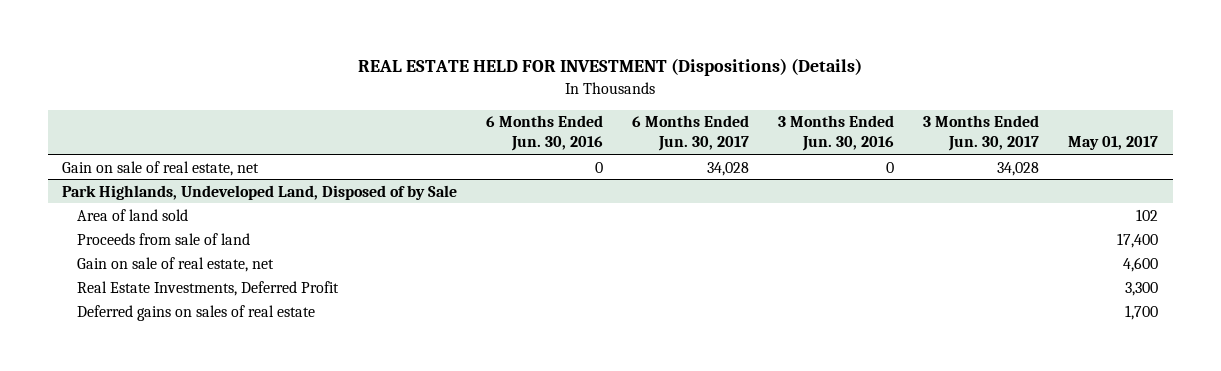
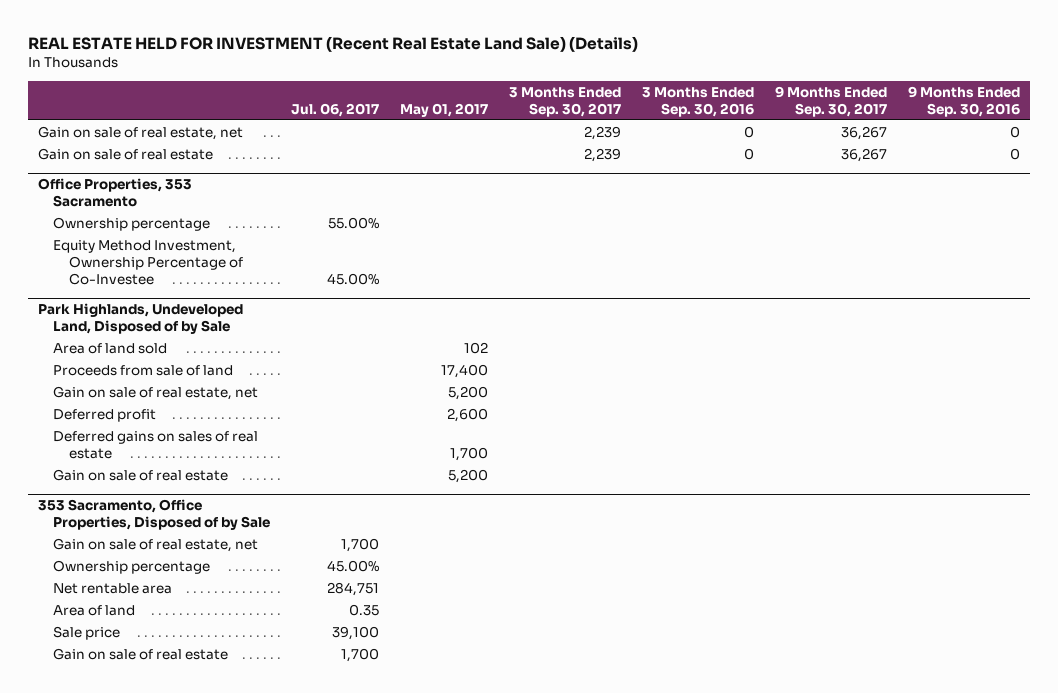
- REAL ESTATE HELD FOR INVESTMENT (Dispositions) (Details)
+ REAL ESTATE HELD FOR INVESTMENT (Recent Real Estate Land Sale) (Details)
- | 6 Months Ended Jun. 30, 2016 | 6 Months Ended Jun. 30, 2017 | 3 Months Ended Jun. 30, 2016 | 3 Months Ended Jun. 30, 2017 | May 01, 2017
+ | Jul. 06, 2017 | May 01, 2017 | 3 Months Ended Sep. 30, 2017 | 3 Months Ended Sep. 30, 2016 | 9 Months Ended Sep. 30, 2017 | 9 Months Ended Sep. 30, 2016
+ Gain on sale of real estate | | | 2,239 | 0 | 36,267 | 0
+ Office Properties, 353 Sacramento
+ Ownership percentage | 55.00% | | | | |
+ Equity Method Investment, Ownership Percentage of Co-Investee | 45.00% | | | | |
@ Park Highlands, Undeveloped Land, Disposed of by Sale
- Gain on sale of real estate, net | | | | | 4,600
- Real Estate Investments, Deferred Profit | | | | | 3,300
+ Gain on sale of real estate, net | | 5,200 | | | |
+ Deferred profit | | 2,600 | | | |
+ Gain on sale of real estate | | 5,200 | | | |
+ 353 Sacramento, Office Properties, Disposed of by Sale
+ Gain on sale of real estate, net | 1,700 | | | | |
+ Ownership percentage | 45.00% | | | | |
+ Net rentable area | 284,751 | | | | |
+ Area of land | 0.35 | | | | |
+ Sale price | 39,100 | | | | |
+ Gain on sale of real estate | 1,700 | | | | |

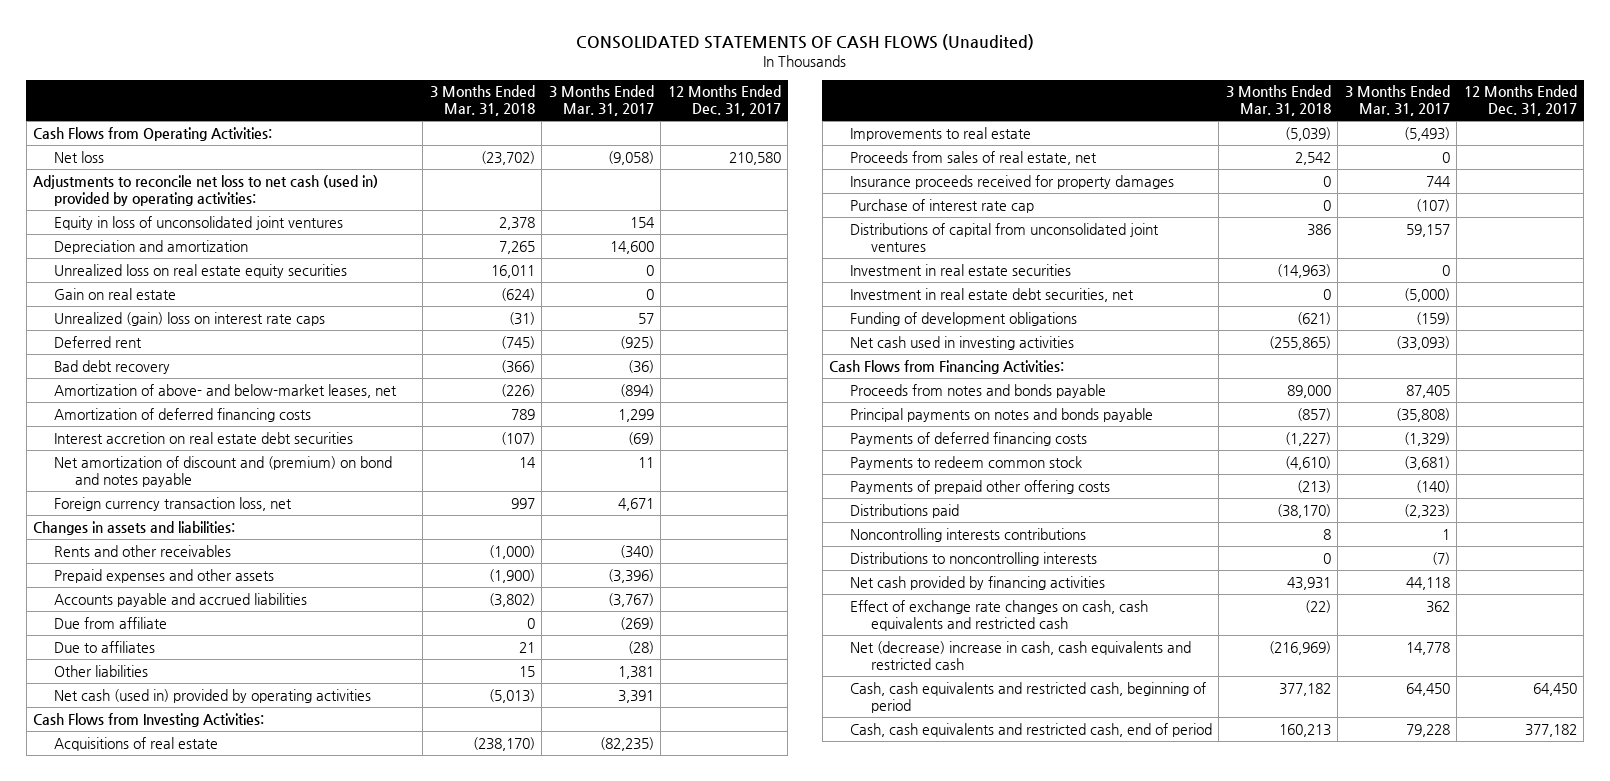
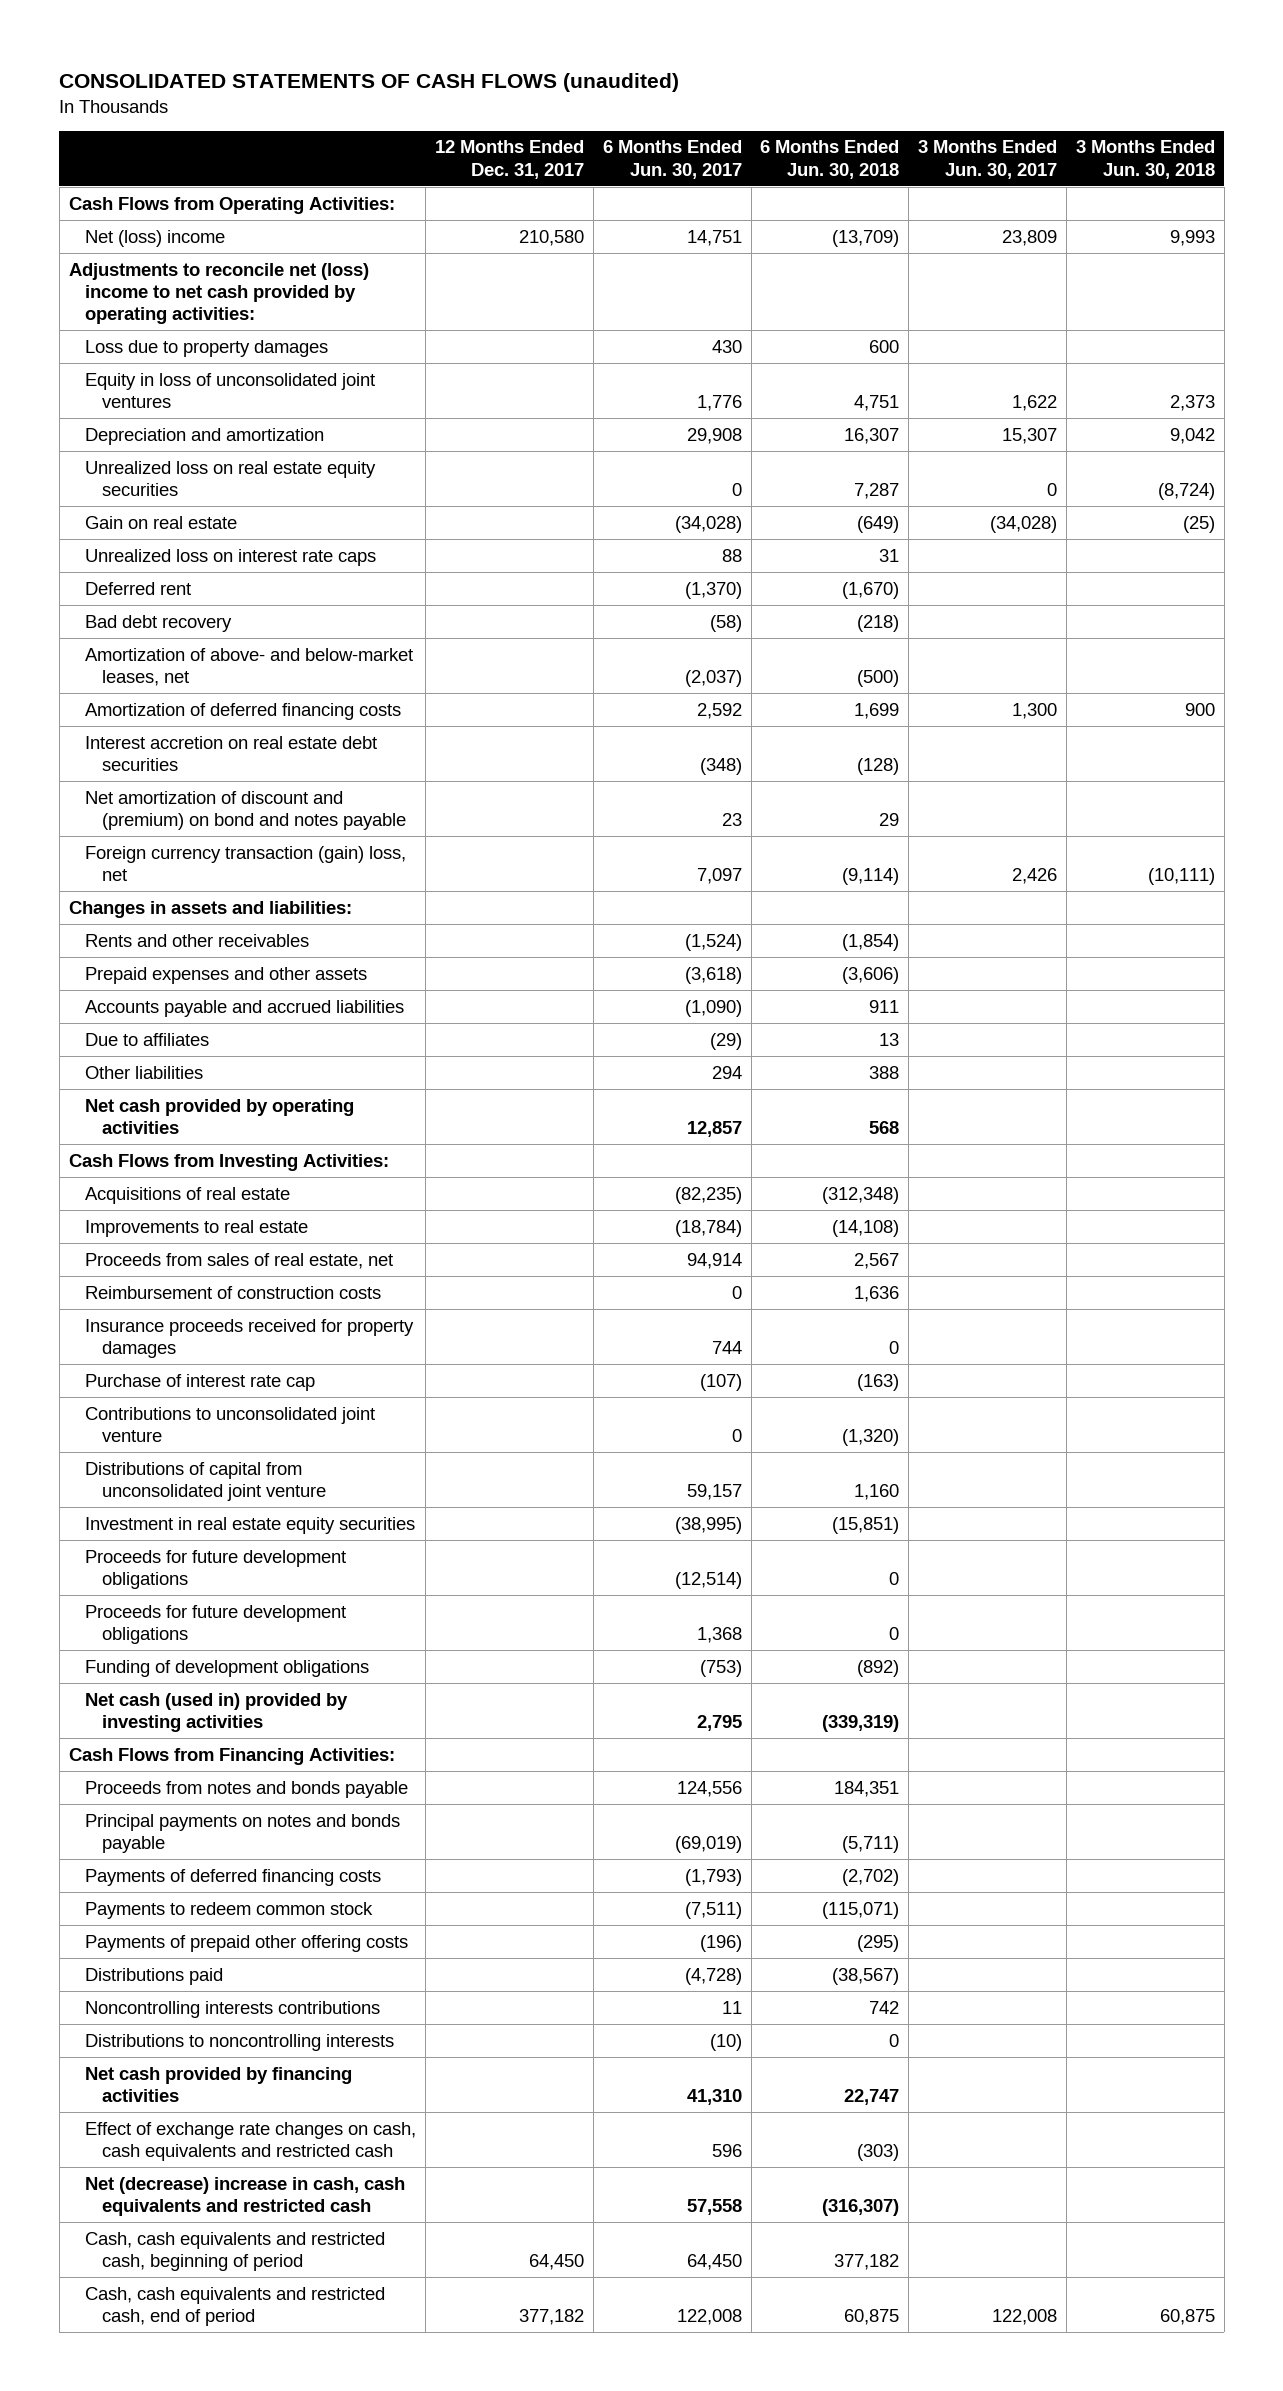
- CONSOLIDATED STATEMENTS OF CASH FLOWS (Unaudited)
+ CONSOLIDATED STATEMENTS OF CASH FLOWS (unaudited)
- | 3 Months Ended Mar. 31, 2018 | 3 Months Ended Mar. 31, 2017 | 12 Months Ended Dec. 31, 2017
+ | 12 Months Ended Dec. 31, 2017 | 6 Months Ended Jun. 30, 2017 | 6 Months Ended Jun. 30, 2018 | 3 Months Ended Jun. 30, 2017 | 3 Months Ended Jun. 30, 2018
- Net loss | (23,702) | (9,058) | 210,580
- Adjustments to reconcile net loss to net cash (used in) provided by operating activities:
+ Net (loss) income | 210,580 | 14,751 | (13,709) | 23,809 | 9,993
+ Adjustments to reconcile net (loss) income to net cash provided by operating activities:
+ Loss due to property damages | | 430 | 600 | |
- Unrealized (gain) loss on interest rate caps | (31) | 57 |
+ Unrealized loss on interest rate caps | | 88 | 31 | |
- Foreign currency transaction loss, net | 997 | 4,671 |
+ Foreign currency transaction (gain) loss, net | | 7,097 | (9,114) | 2,426 | (10,111)
- Due from affiliate | 0 | (269) |
- Net cash (used in) provided by operating activities | (5,013) | 3,391 |
+ Net cash provided by operating activities | | 12,857 | 568 | |
+ Reimbursement of construction costs | | 0 | 1,636 | |
- Distributions of capital from unconsolidated joint ventures | 386 | 59,157 |
- Investment in real estate securities | (14,963) | 0 |
- Investment in real estate debt securities, net | 0 | (5,000) |
+ Contributions to unconsolidated joint venture | | 0 | (1,320) | |
+ Distributions of capital from unconsolidated joint venture | | 59,157 | 1,160 | |
+ Investment in real estate equity securities | | (38,995) | (15,851) | |
+ Proceeds for future development obligations | | (12,514) | 0 | |
+ Proceeds for future development obligations | | 1,368 | 0 | |
- Net cash used in investing activities | (255,865) | (33,093) |
+ Net cash (used in) provided by investing activities | | 2,795 | (339,319) | |

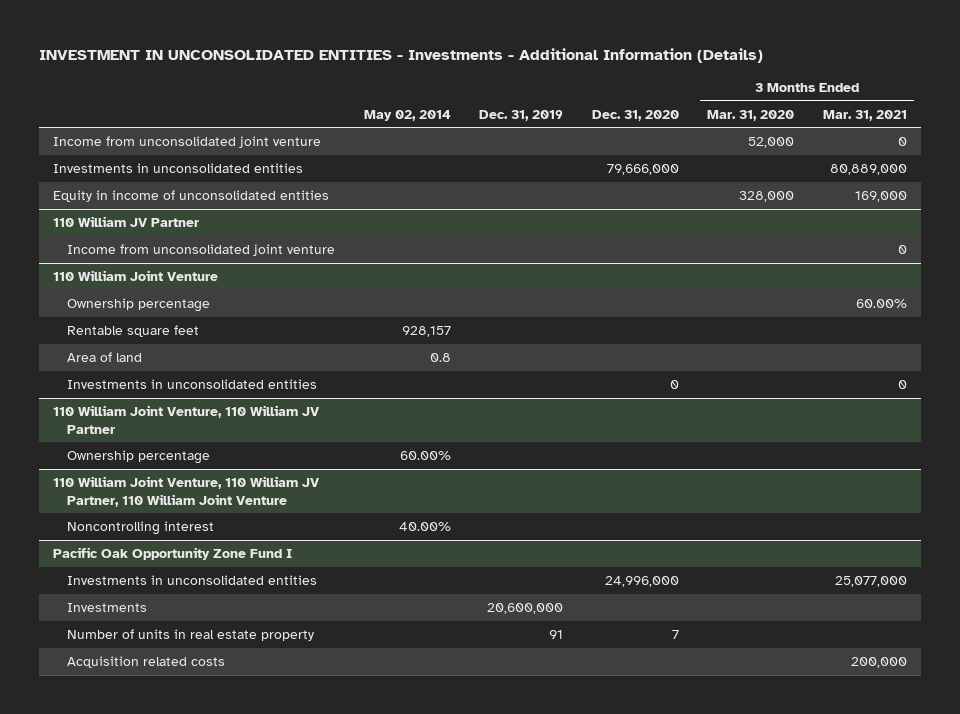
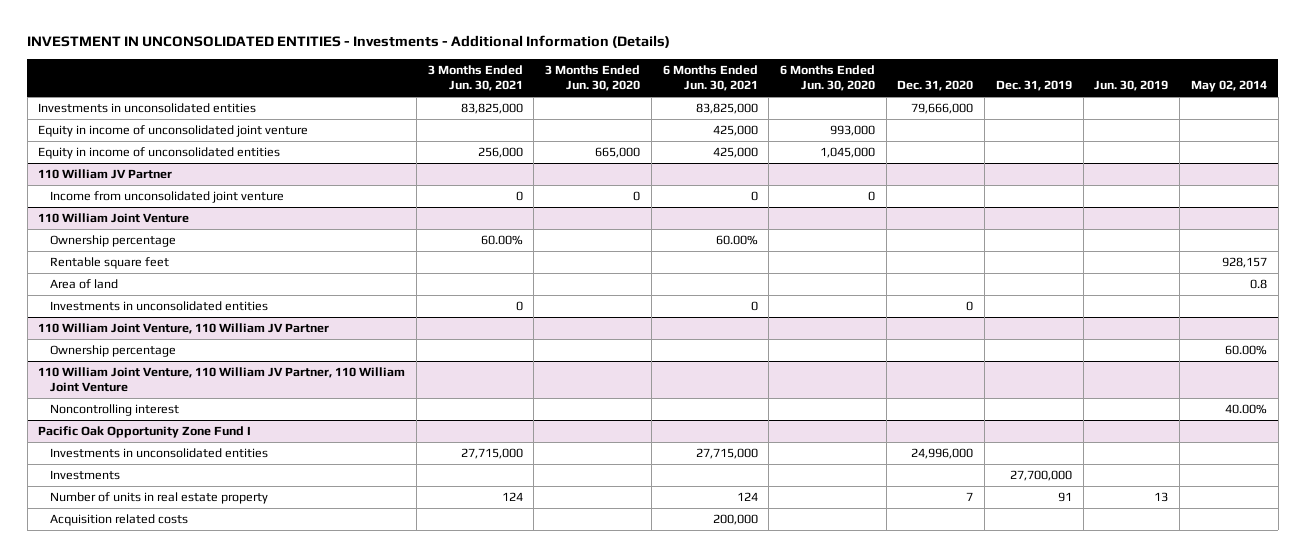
- | May 02, 2014 | Dec. 31, 2019 | Dec. 31, 2020 | 3 Months Ended Mar. 31, 2020 | 3 Months Ended Mar. 31, 2021
+ | 3 Months Ended Jun. 30, 2021 | 3 Months Ended Jun. 30, 2020 | 6 Months Ended Jun. 30, 2021 | 6 Months Ended Jun. 30, 2020 | Dec. 31, 2020 | Dec. 31, 2019 | Jun. 30, 2019 | May 02, 2014
- Income from unconsolidated joint venture | | | | 52,000 | 0
+ Equity in income of unconsolidated joint venture | | | 425,000 | 993,000 | | | |
@ Pacific Oak Opportunity Zone Fund I
- Investments | | 20,600,000 | | |
+ Investments | | | | | | 27,700,000 | |

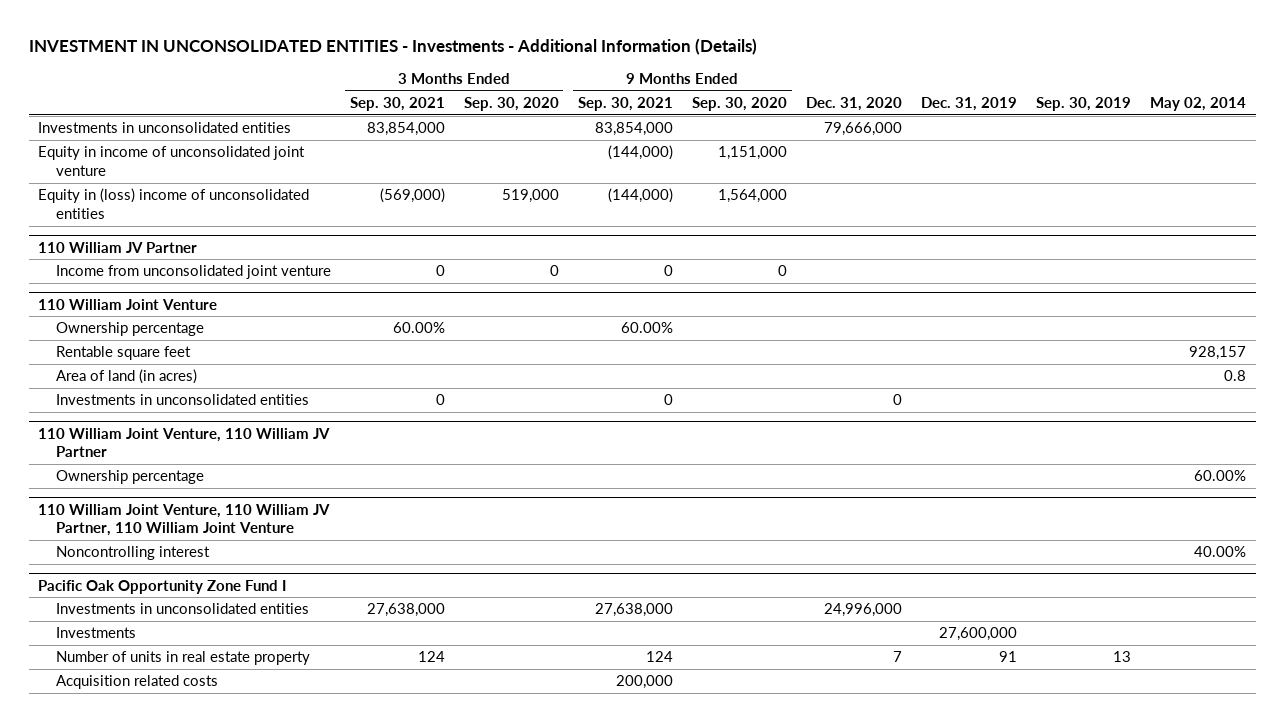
- | 3 Months Ended Jun. 30, 2021 | 3 Months Ended Jun. 30, 2020 | 6 Months Ended Jun. 30, 2021 | 6 Months Ended Jun. 30, 2020 | Dec. 31, 2020 | Dec. 31, 2019 | Jun. 30, 2019 | May 02, 2014
+ | 3 Months Ended Sep. 30, 2021 | 3 Months Ended Sep. 30, 2020 | 9 Months Ended Sep. 30, 2021 | 9 Months Ended Sep. 30, 2020 | Dec. 31, 2020 | Dec. 31, 2019 | Sep. 30, 2019 | May 02, 2014
- Equity in income of unconsolidated entities | 256,000 | 665,000 | 425,000 | 1,045,000 | | | |
+ Equity in (loss) income of unconsolidated entities | (569,000) | 519,000 | (144,000) | 1,564,000 | | | |
@ 110 William Joint Venture
- Area of land | | | | | | | | 0.8
+ Area of land (in acres) | | | | | | | | 0.8
@ Pacific Oak Opportunity Zone Fund I
- Investments | | | | | | 27,700,000 | |
+ Investments | | | | | | 27,600,000 | |

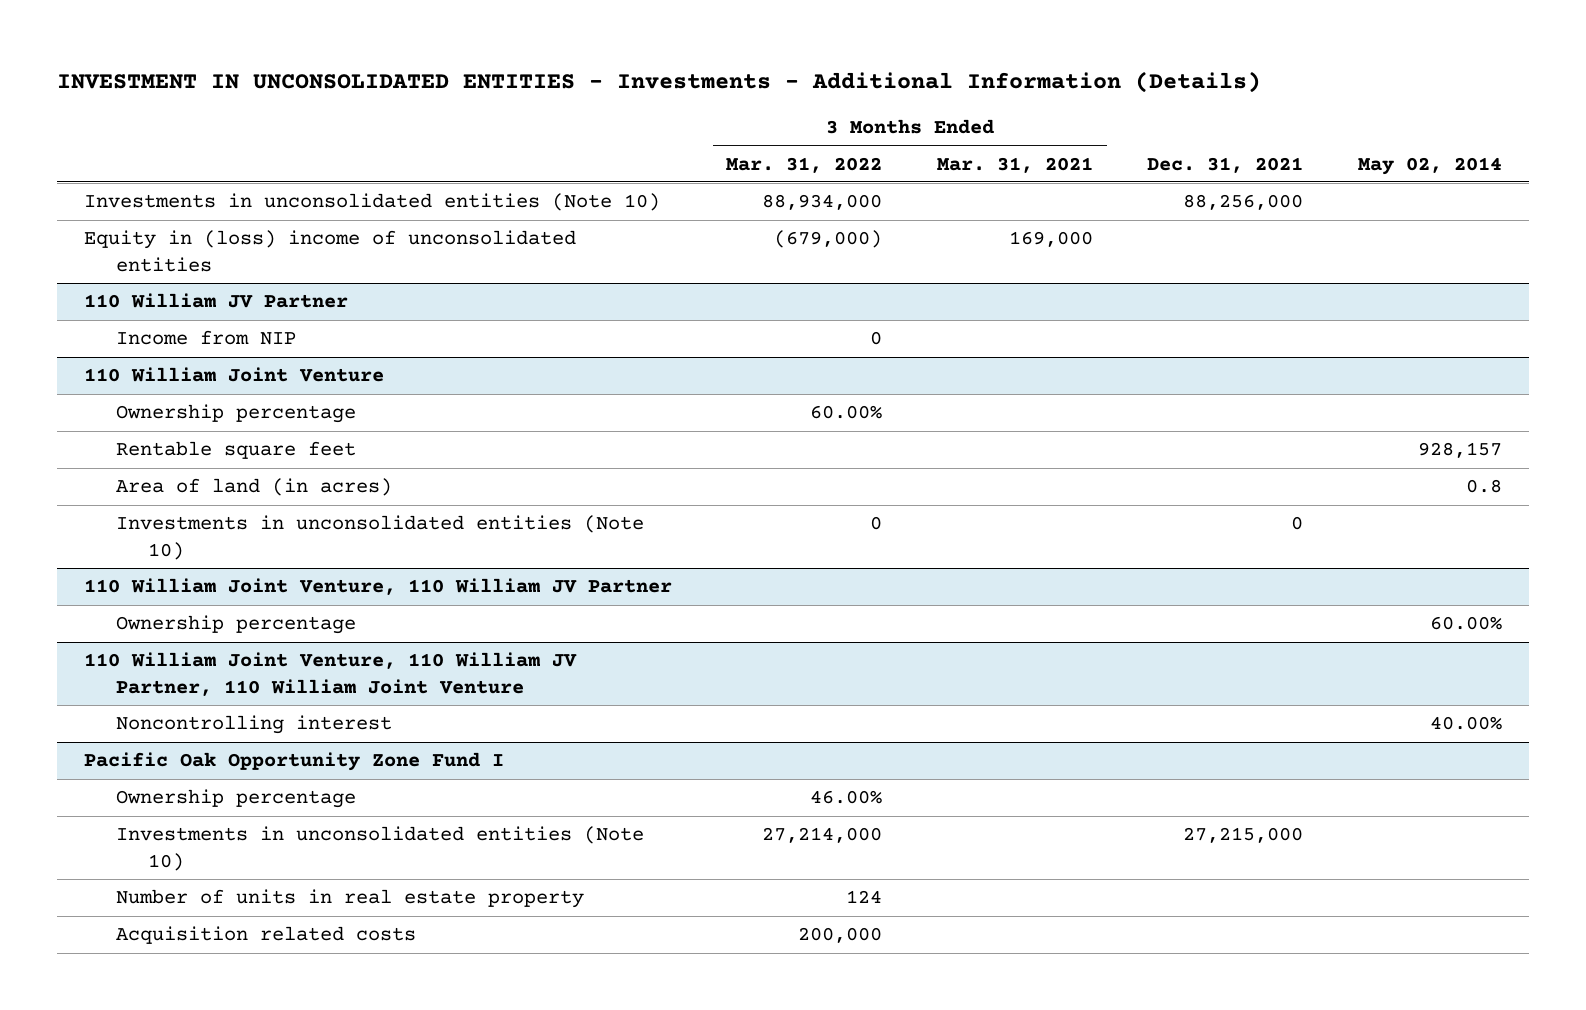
- | 3 Months Ended Sep. 30, 2021 | 3 Months Ended Sep. 30, 2020 | 9 Months Ended Sep. 30, 2021 | 9 Months Ended Sep. 30, 2020 | Dec. 31, 2020 | Dec. 31, 2019 | Sep. 30, 2019 | May 02, 2014
+ | 3 Months Ended Mar. 31, 2022 | 3 Months Ended Mar. 31, 2021 | Dec. 31, 2021 | May 02, 2014
- Investments in unconsolidated entities | 83,854,000 | | 83,854,000 | | 79,666,000 | | |
- Equity in income of unconsolidated joint venture | | | (144,000) | 1,151,000 | | | |
+ Investments in unconsolidated entities (Note 10) | 88,934,000 | | 88,256,000 |
@ 110 William JV Partner
- Income from unconsolidated joint venture | 0 | 0 | 0 | 0 | | | |
+ Income from NIP | 0 | | |
@ 110 William Joint Venture
- Investments in unconsolidated entities | 0 | | 0 | | 0 | | |
+ Investments in unconsolidated entities (Note 10) | 0 | | 0 |
@ Pacific Oak Opportunity Zone Fund I
- Investments in unconsolidated entities | 27,638,000 | | 27,638,000 | | 24,996,000 | | |
- Investments | | | | | | 27,600,000 | |
+ Ownership percentage | 46.00% | | |
+ Investments in unconsolidated entities (Note 10) | 27,214,000 | | 27,215,000 |

